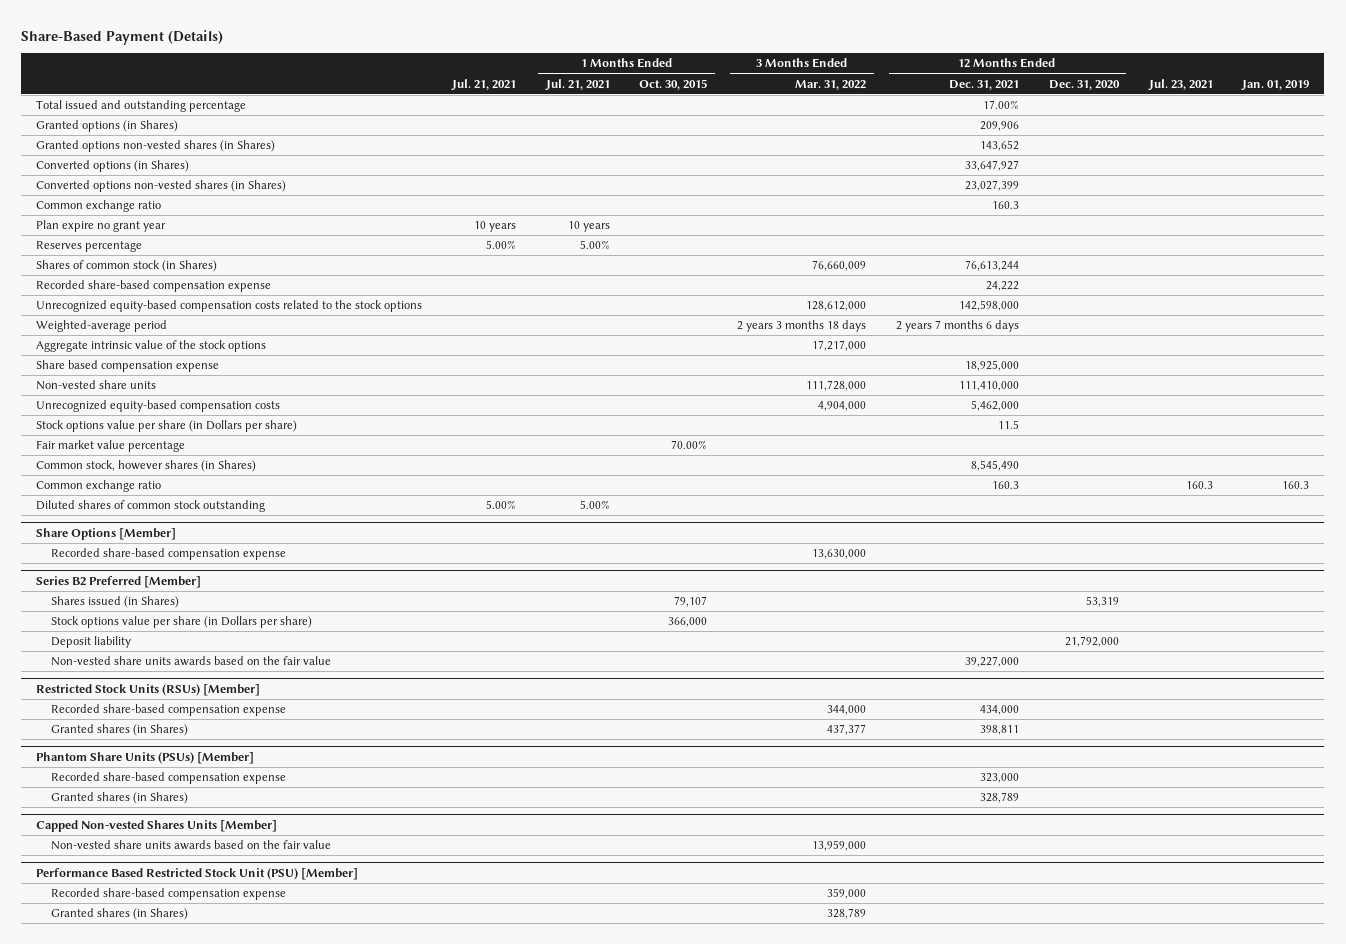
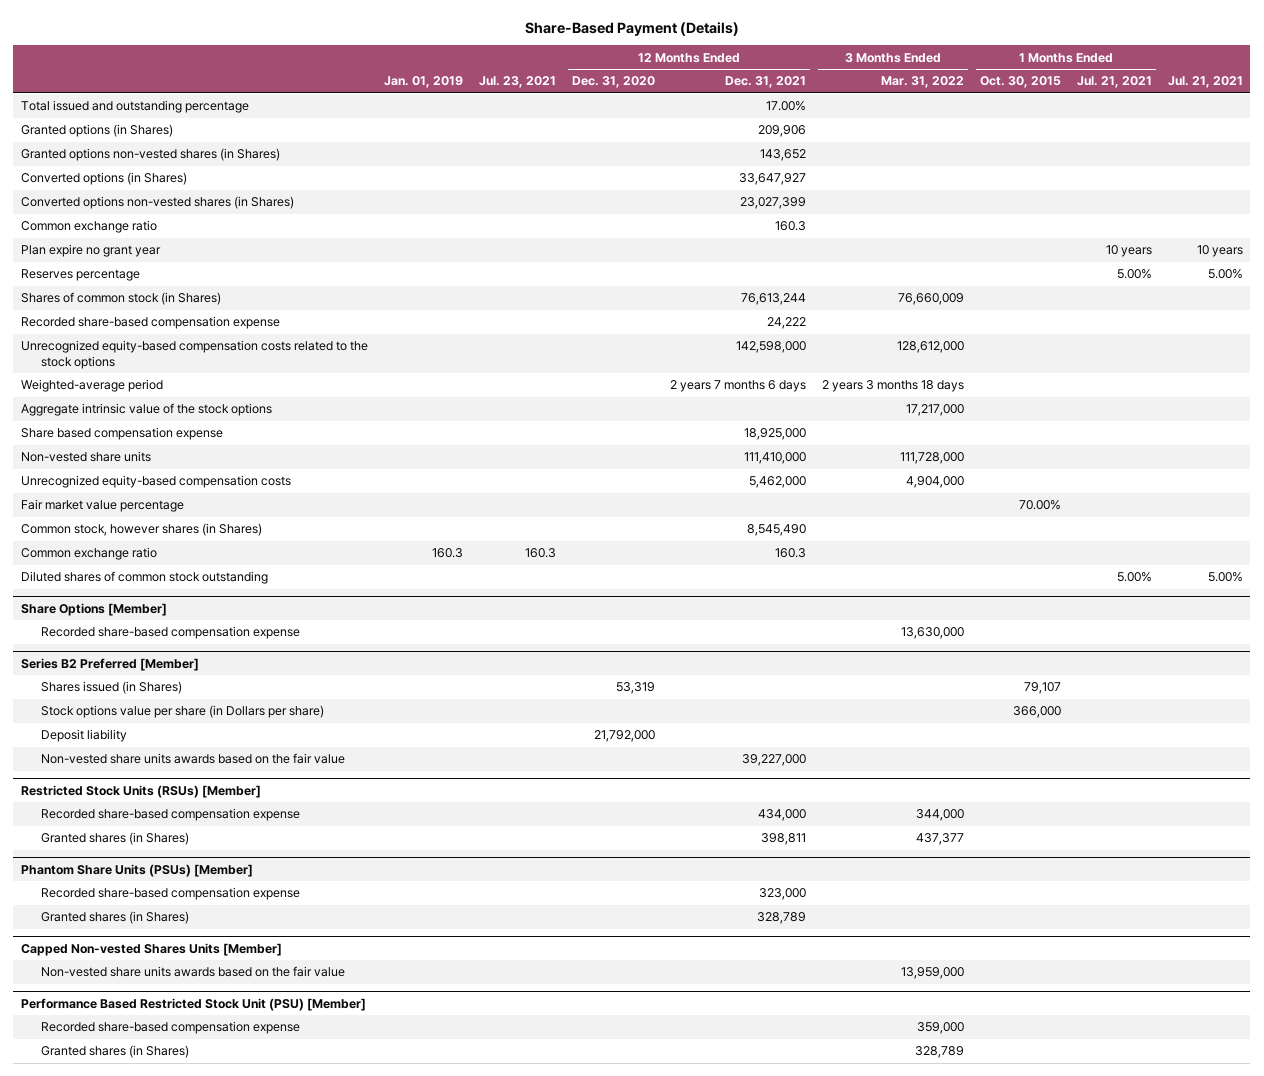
- | Jul. 21, 2021 | 1 Months Ended Jul. 21, 2021 | 1 Months Ended Oct. 30, 2015 | 3 Months Ended Mar. 31, 2022 | 12 Months Ended Dec. 31, 2021 | 12 Months Ended Dec. 31, 2020 | Jul. 23, 2021 | Jan. 01, 2019
+ | Jan. 01, 2019 | Jul. 23, 2021 | 12 Months Ended Dec. 31, 2020 | 12 Months Ended Dec. 31, 2021 | 3 Months Ended Mar. 31, 2022 | 1 Months Ended Oct. 30, 2015 | 1 Months Ended Jul. 21, 2021 | Jul. 21, 2021
- Stock options value per share (in Dollars per share) | | | | | 11.5 | | |

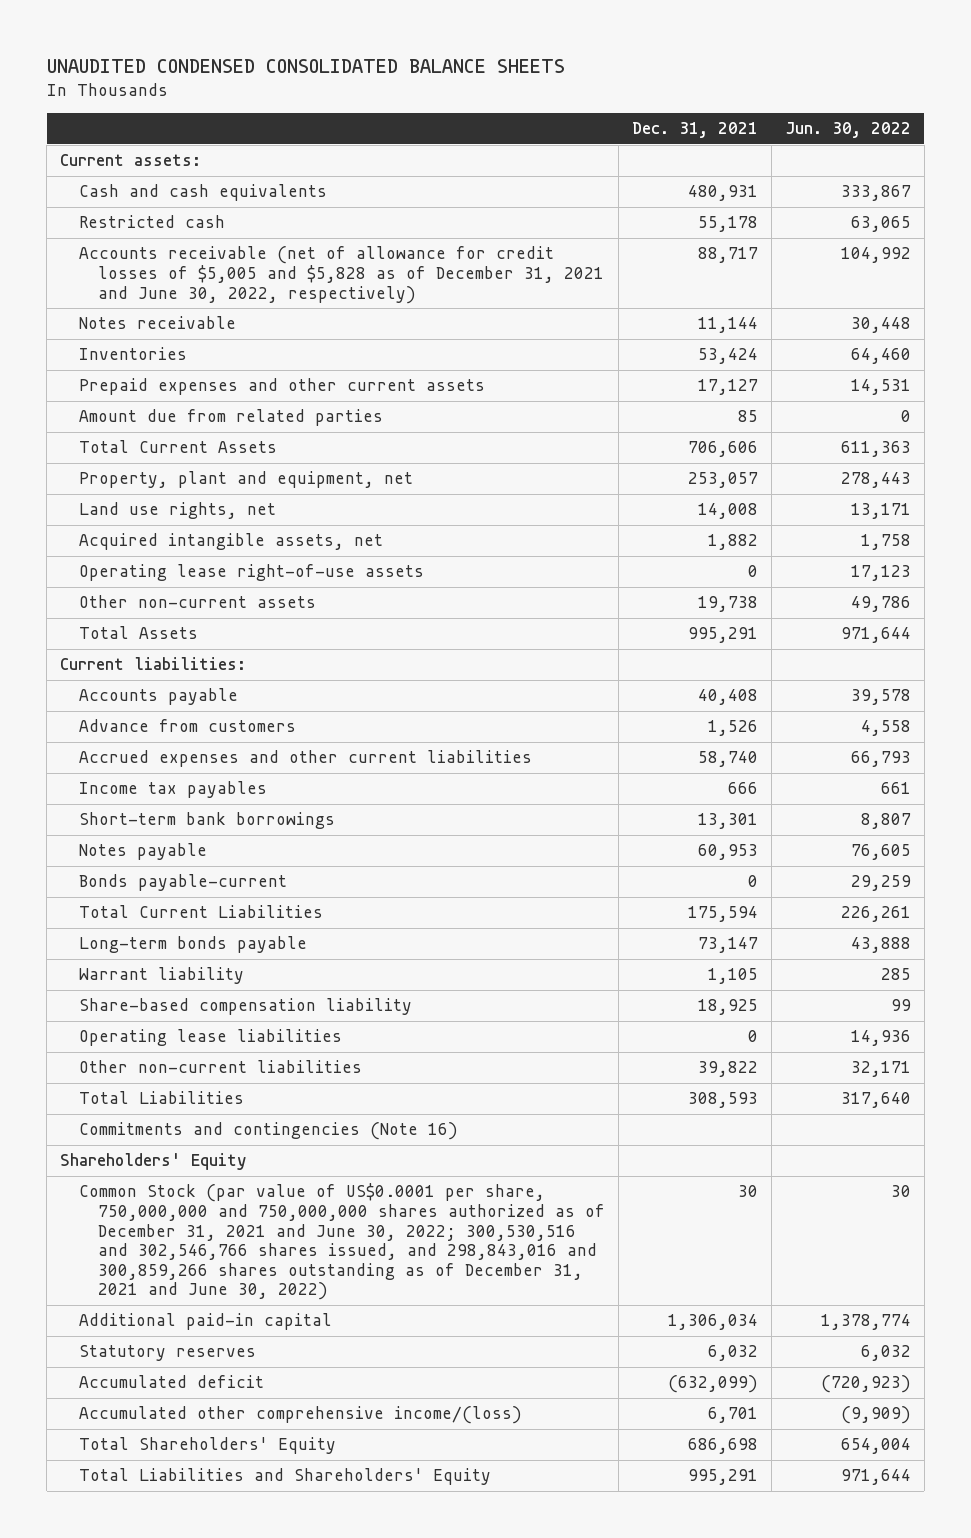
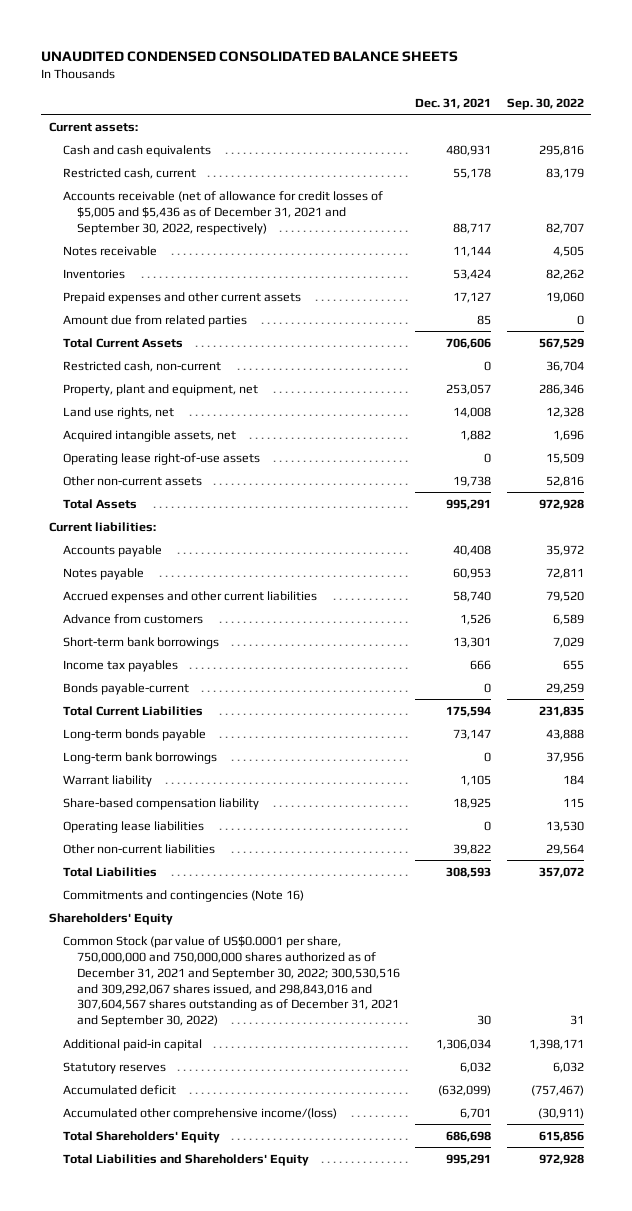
- | Dec. 31, 2021 | Jun. 30, 2022
+ | Dec. 31, 2021 | Sep. 30, 2022
- Restricted cash | 55,178 | 63,065
- Accounts receivable (net of allowance for credit losses of $5,005 and $5,828 as of December 31, 2021 and June 30, 2022, respectively) | 88,717 | 104,992
+ Restricted cash, current | 55,178 | 83,179
+ Accounts receivable (net of allowance for credit losses of $5,005 and $5,436 as of December 31, 2021 and September 30, 2022, respectively) | 88,717 | 82,707
+ Restricted cash, non-current | 0 | 36,704
moved up: Notes payable | 60,953 | 72,811
moved down: Advance from customers | 1,526 | 6,589
moved down: Income tax payables | 666 | 655
+ Long-term bank borrowings | 0 | 37,956
- Common Stock (par value of US$0.0001 per share, 750,000,000 and 750,000,000 shares authorized as of December 31, 2021 and June 30, 2022; 300,530,516 and 302,546,766 shares issued, and 298,843,016 and 300,859,266 shares outstanding as of December 31, 2021 and June 30, 2022) | 30 | 30
+ Common Stock (par value of US$0.0001 per share, 750,000,000 and 750,000,000 shares authorized as of December 31, 2021 and September 30, 2022; 300,530,516 and 309,292,067 shares issued, and 298,843,016 and 307,604,567 shares outstanding as of December 31, 2021 and September 30, 2022) | 30 | 31

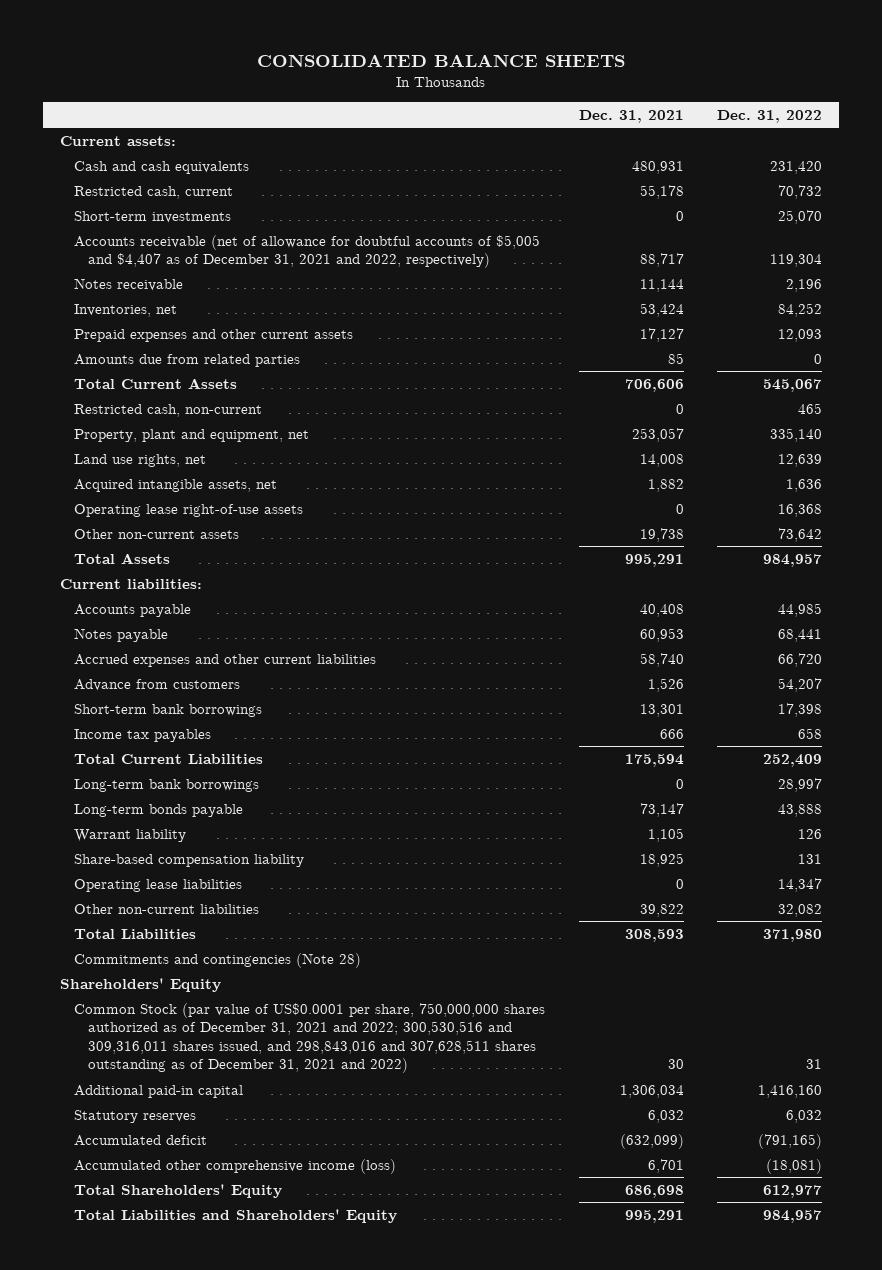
- UNAUDITED CONDENSED CONSOLIDATED BALANCE SHEETS
+ CONSOLIDATED BALANCE SHEETS
- | Dec. 31, 2021 | Sep. 30, 2022
+ | Dec. 31, 2021 | Dec. 31, 2022
- Accounts receivable (net of allowance for credit losses of $5,005 and $5,436 as of December 31, 2021 and September 30, 2022, respectively) | 88,717 | 82,707
+ Short-term investments | 0 | 25,070
+ Accounts receivable (net of allowance for doubtful accounts of $5,005 and $4,407 as of December 31, 2021 and 2022, respectively) | 88,717 | 119,304
- Inventories | 53,424 | 82,262
+ Inventories, net | 53,424 | 84,252
- Amount due from related parties | 85 | 0
+ Amounts due from related parties | 85 | 0
- Bonds payable-current | 0 | 29,259
moved down: Long-term bonds payable | 73,147 | 43,888
- Commitments and contingencies (Note 16)
+ Commitments and contingencies (Note 28)
- Common Stock (par value of US$0.0001 per share, 750,000,000 and 750,000,000 shares authorized as of December 31, 2021 and September 30, 2022; 300,530,516 and 309,292,067 shares issued, and 298,843,016 and 307,604,567 shares outstanding as of December 31, 2021 and September 30, 2022) | 30 | 31
+ Common Stock (par value of US$0.0001 per share, 750,000,000 shares authorized as of December 31, 2021 and 2022; 300,530,516 and 309,316,011 shares issued, and 298,843,016 and 307,628,511 shares outstanding as of December 31, 2021 and 2022) | 30 | 31
- Accumulated other comprehensive income/(loss) | 6,701 | (30,911)
+ Accumulated other comprehensive income (loss) | 6,701 | (18,081)

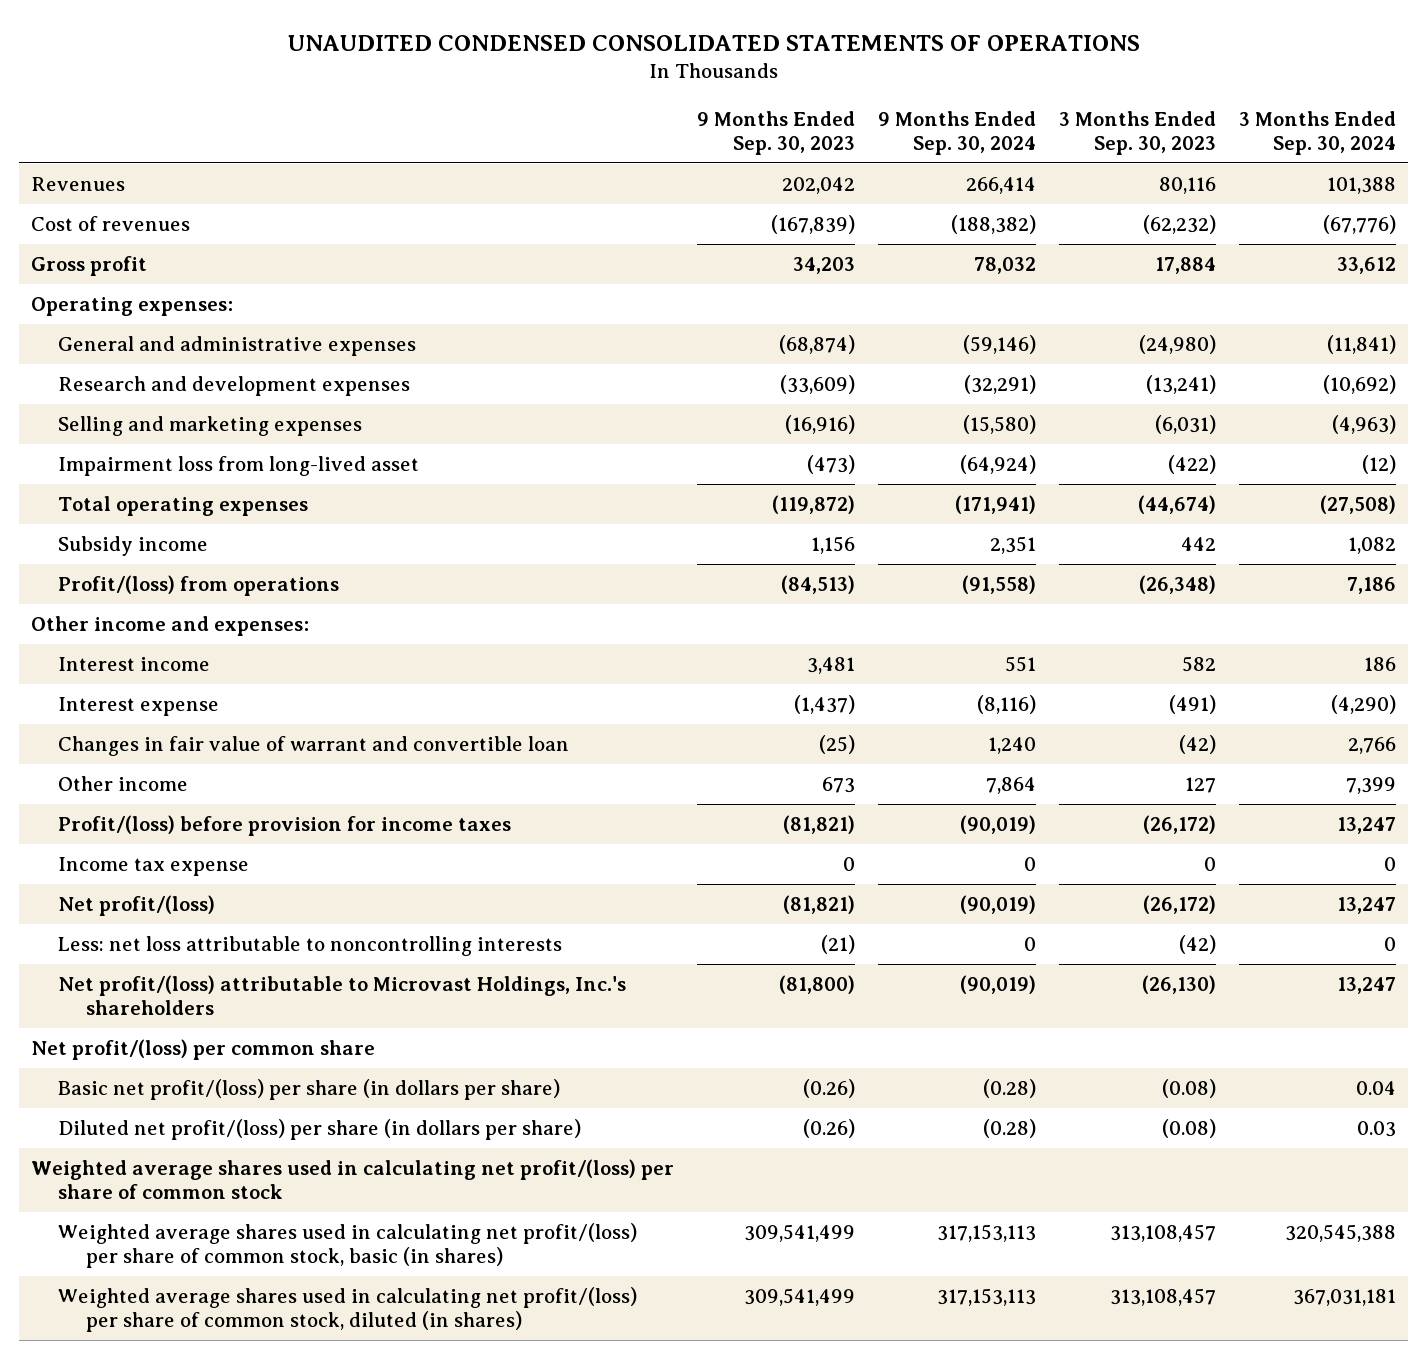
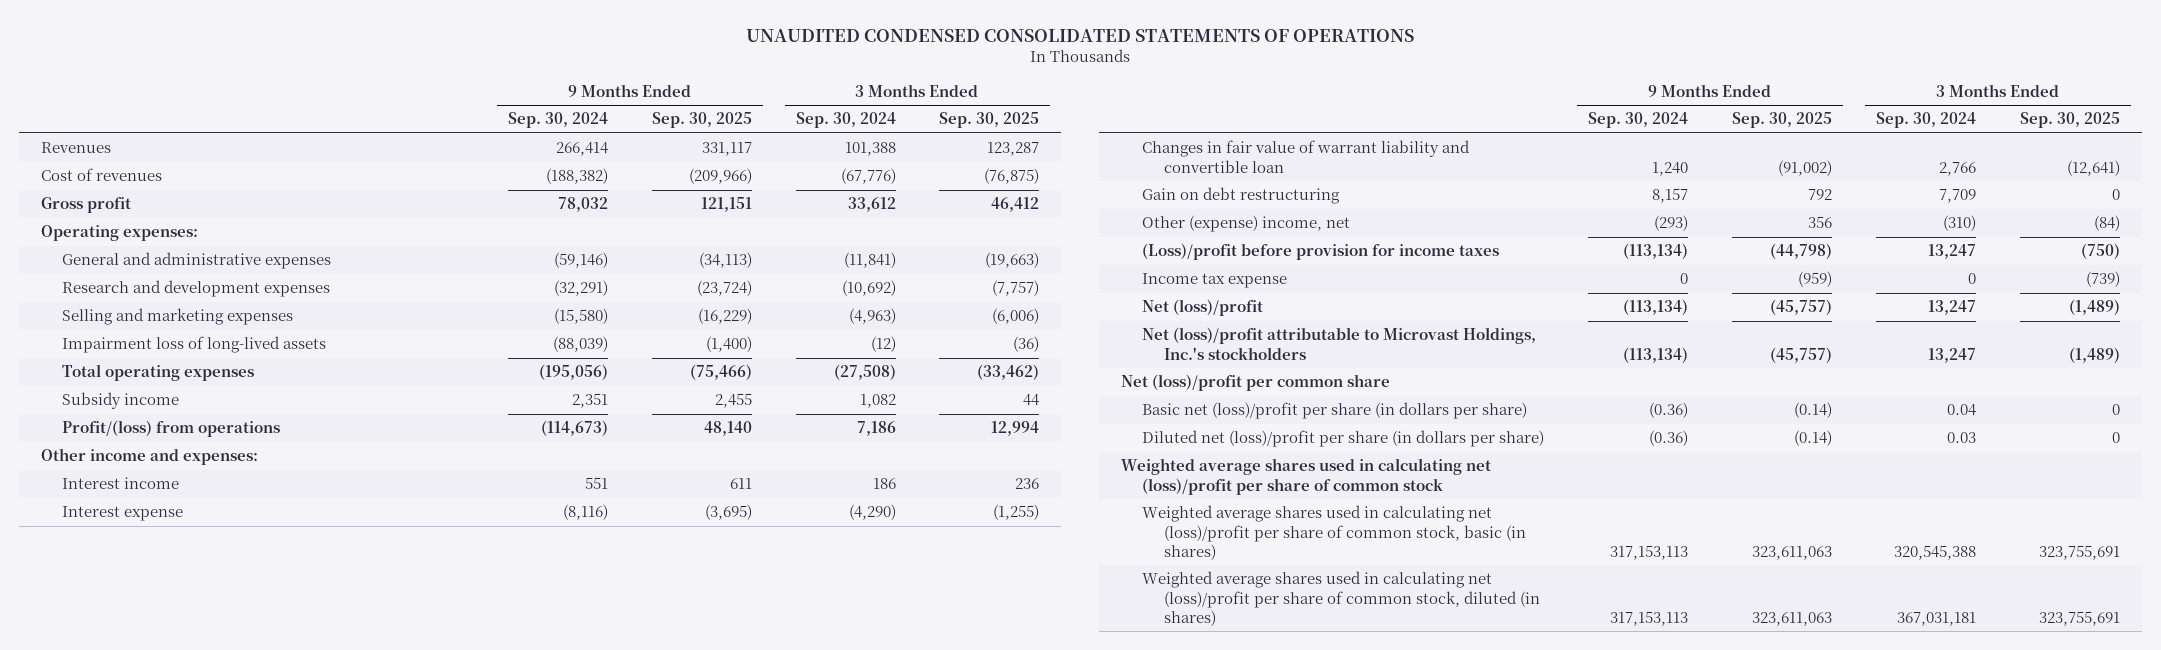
- | 9 Months Ended Sep. 30, 2023 | 9 Months Ended Sep. 30, 2024 | 3 Months Ended Sep. 30, 2023 | 3 Months Ended Sep. 30, 2024
+ | 9 Months Ended Sep. 30, 2024 | 9 Months Ended Sep. 30, 2025 | 3 Months Ended Sep. 30, 2024 | 3 Months Ended Sep. 30, 2025
- Impairment loss from long-lived asset | (473) | (64,924) | (422) | (12)
- Total operating expenses | (119,872) | (171,941) | (44,674) | (27,508)
+ Impairment loss of long-lived assets | (88,039) | (1,400) | (12) | (36)
+ Total operating expenses | (195,056) | (75,466) | (27,508) | (33,462)
- Profit/(loss) from operations | (84,513) | (91,558) | (26,348) | 7,186
+ Profit/(loss) from operations | (114,673) | 48,140 | 7,186 | 12,994
- Changes in fair value of warrant and convertible loan | (25) | 1,240 | (42) | 2,766
- Other income | 673 | 7,864 | 127 | 7,399
- Profit/(loss) before provision for income taxes | (81,821) | (90,019) | (26,172) | 13,247
+ Changes in fair value of warrant liability and convertible loan | 1,240 | (91,002) | 2,766 | (12,641)
+ Gain on debt restructuring | 8,157 | 792 | 7,709 | 0
+ Other (expense) income, net | (293) | 356 | (310) | (84)
+ (Loss)/profit before provision for income taxes | (113,134) | (44,798) | 13,247 | (750)
- Net profit/(loss) | (81,821) | (90,019) | (26,172) | 13,247
- Less: net loss attributable to noncontrolling interests | (21) | 0 | (42) | 0
- Net profit/(loss) attributable to Microvast Holdings, Inc.'s shareholders | (81,800) | (90,019) | (26,130) | 13,247
- Net profit/(loss) per common share
- Basic net profit/(loss) per share (in dollars per share) | (0.26) | (0.28) | (0.08) | 0.04
- Diluted net profit/(loss) per share (in dollars per share) | (0.26) | (0.28) | (0.08) | 0.03
- Weighted average shares used in calculating net profit/(loss) per share of common stock
- Weighted average shares used in calculating net profit/(loss) per share of common stock, basic (in shares) | 309,541,499 | 317,153,113 | 313,108,457 | 320,545,388
- Weighted average shares used in calculating net profit/(loss) per share of common stock, diluted (in shares) | 309,541,499 | 317,153,113 | 313,108,457 | 367,031,181
+ Net (loss)/profit | (113,134) | (45,757) | 13,247 | (1,489)
+ Net (loss)/profit attributable to Microvast Holdings, Inc.'s stockholders | (113,134) | (45,757) | 13,247 | (1,489)
+ Net (loss)/profit per common share
+ Basic net (loss)/profit per share (in dollars per share) | (0.36) | (0.14) | 0.04 | 0
+ Diluted net (loss)/profit per share (in dollars per share) | (0.36) | (0.14) | 0.03 | 0
+ Weighted average shares used in calculating net (loss)/profit per share of common stock
+ Weighted average shares used in calculating net (loss)/profit per share of common stock, basic (in shares) | 317,153,113 | 323,611,063 | 320,545,388 | 323,755,691
+ Weighted average shares used in calculating net (loss)/profit per share of common stock, diluted (in shares) | 317,153,113 | 323,611,063 | 367,031,181 | 323,755,691

